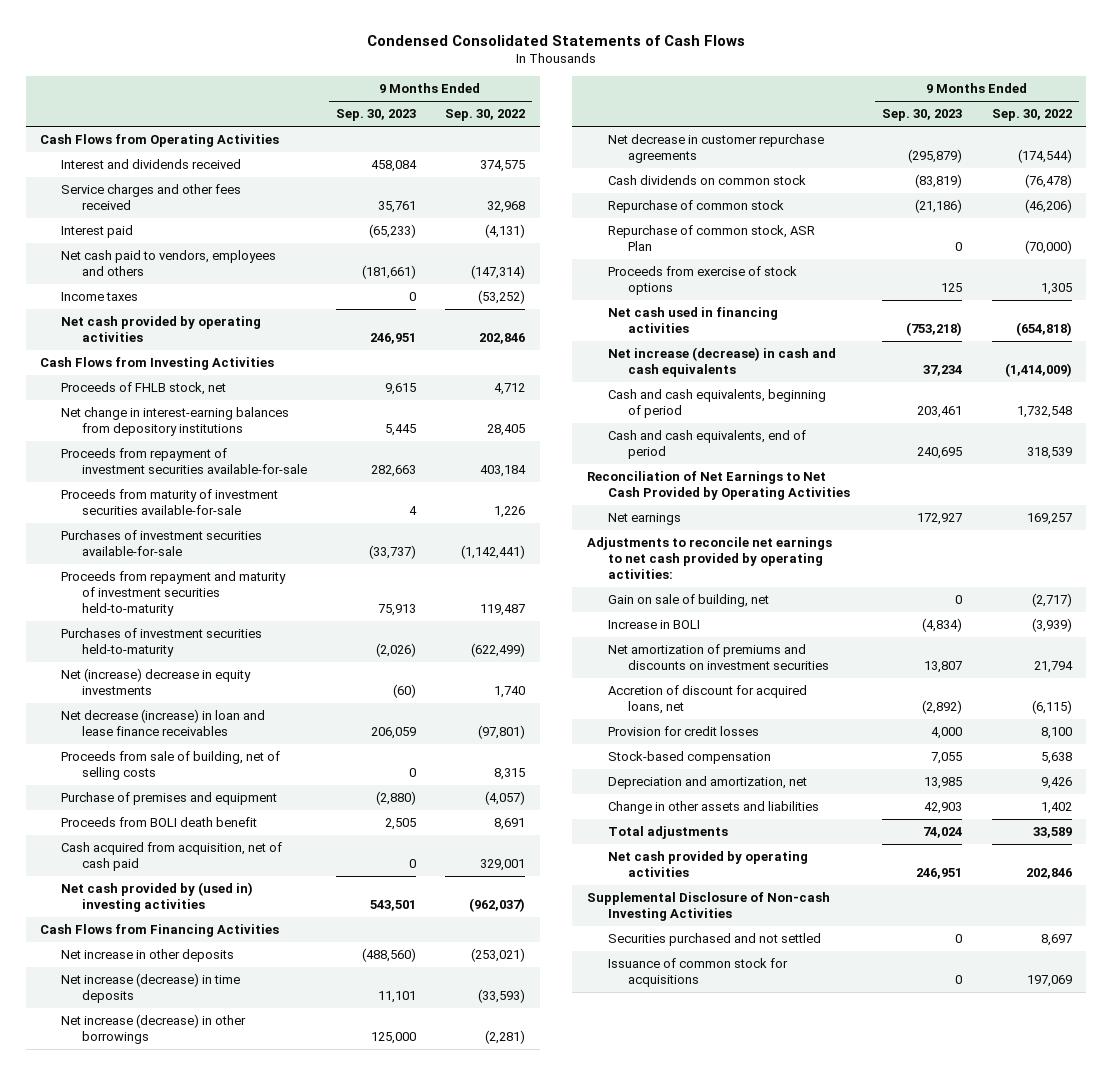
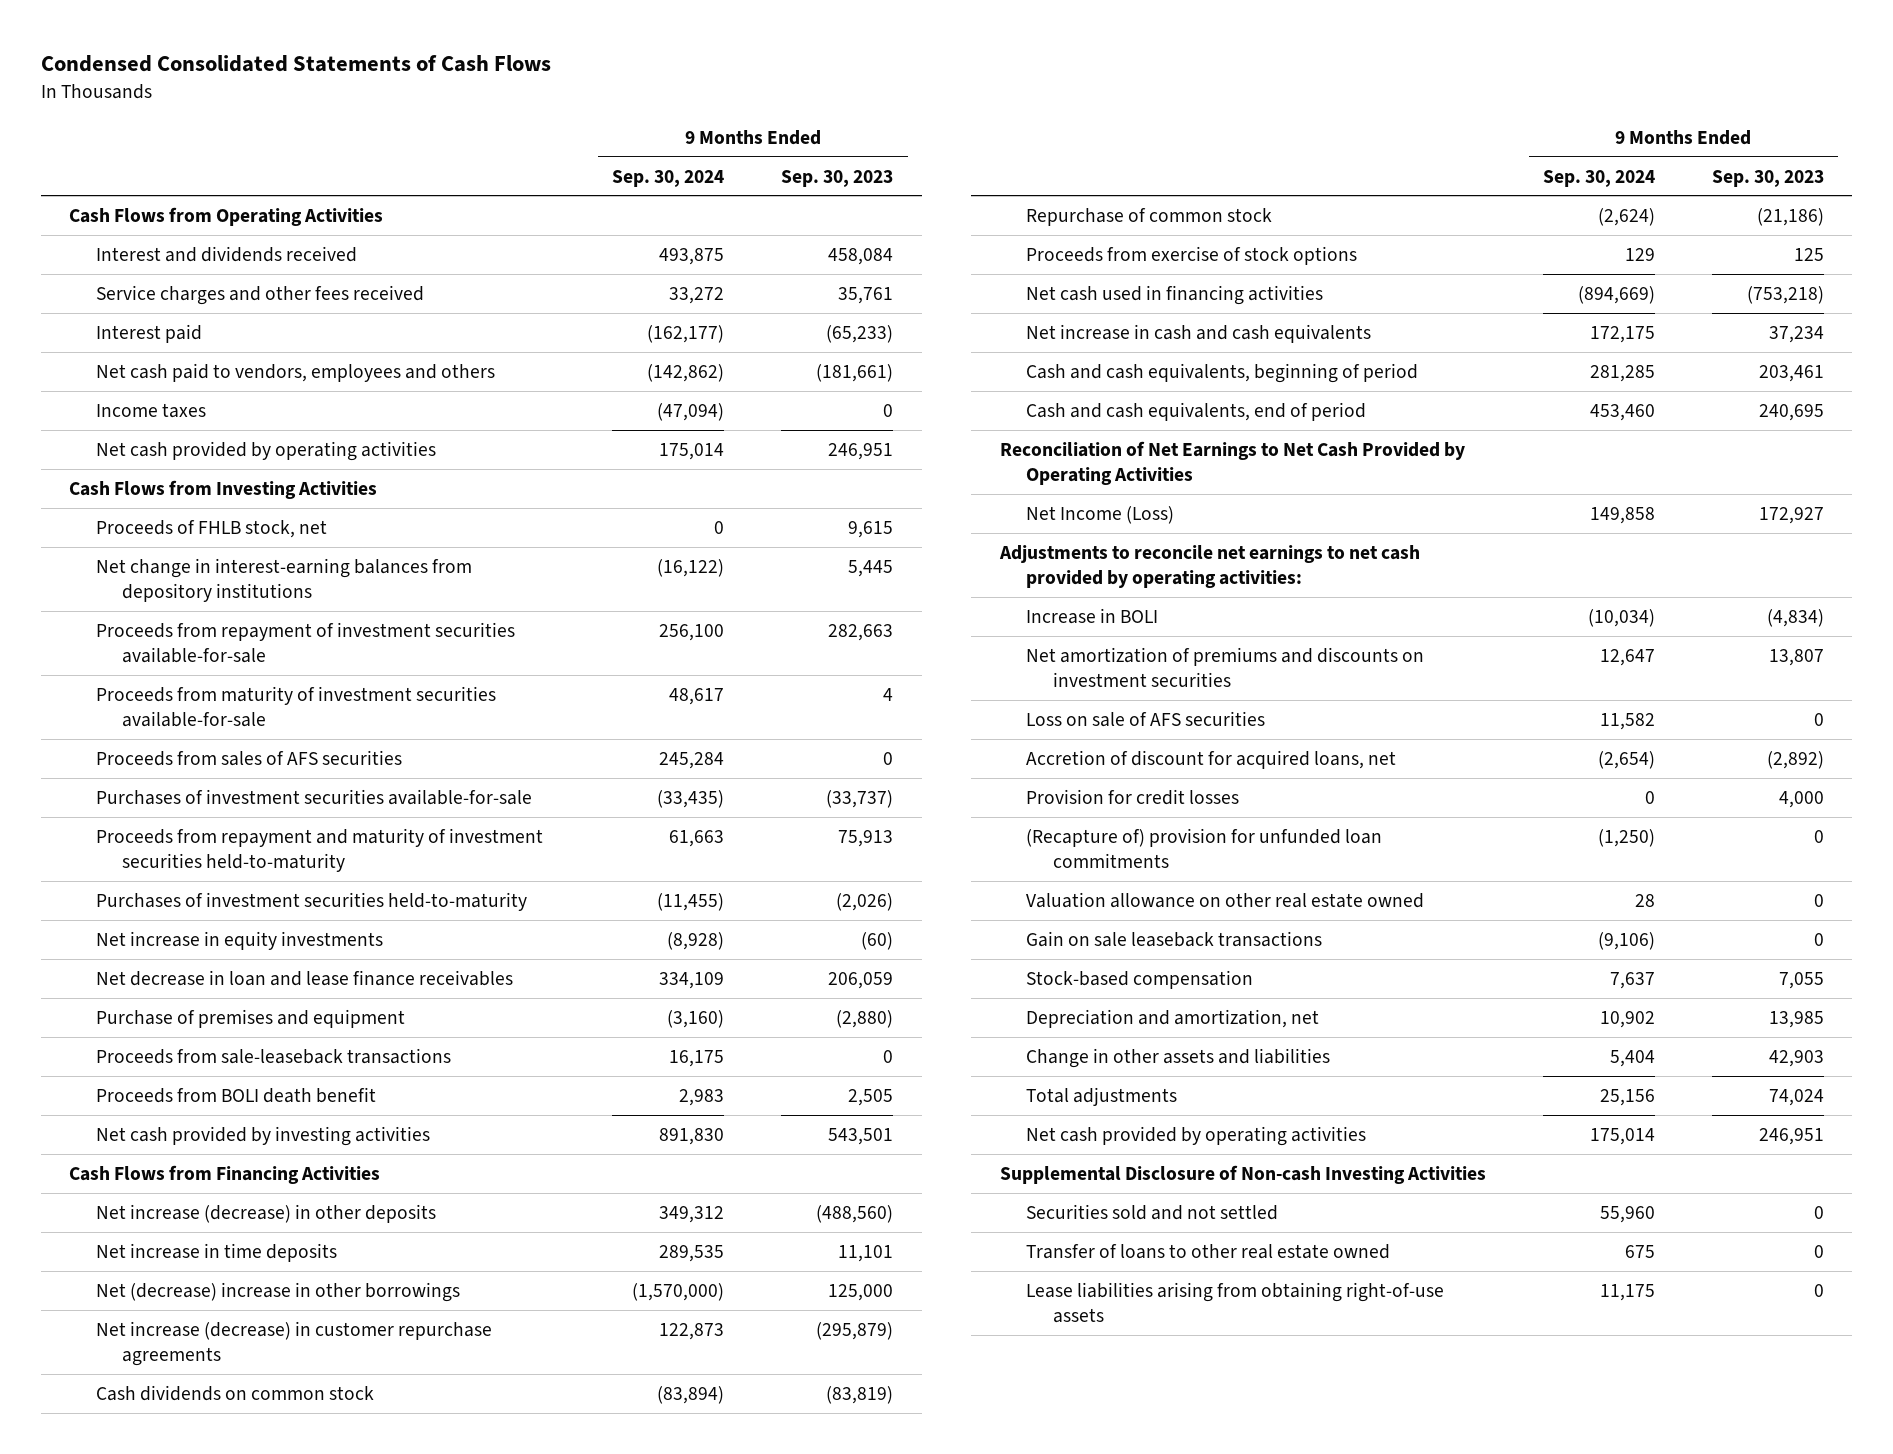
- | 9 Months Ended Sep. 30, 2023 | 9 Months Ended Sep. 30, 2022
+ | 9 Months Ended Sep. 30, 2024 | 9 Months Ended Sep. 30, 2023
+ Proceeds from sales of AFS securities | 245,284 | 0
- Net (increase) decrease in equity investments | (60) | 1,740
- Net decrease (increase) in loan and lease finance receivables | 206,059 | (97,801)
- Proceeds from sale of building, net of selling costs | 0 | 8,315
+ Net increase in equity investments | (8,928) | (60)
+ Net decrease in loan and lease finance receivables | 334,109 | 206,059
+ Proceeds from sale-leaseback transactions | 16,175 | 0
- Cash acquired from acquisition, net of cash paid | 0 | 329,001
- Net cash provided by (used in) investing activities | 543,501 | (962,037)
+ Net cash provided by investing activities | 891,830 | 543,501
- Net increase in other deposits | (488,560) | (253,021)
- Net increase (decrease) in time deposits | 11,101 | (33,593)
- Net increase (decrease) in other borrowings | 125,000 | (2,281)
- Net decrease in customer repurchase agreements | (295,879) | (174,544)
+ Net increase (decrease) in other deposits | 349,312 | (488,560)
+ Net increase in time deposits | 289,535 | 11,101
+ Net (decrease) increase in other borrowings | (1,570,000) | 125,000
+ Net increase (decrease) in customer repurchase agreements | 122,873 | (295,879)
- Repurchase of common stock, ASR Plan | 0 | (70,000)
- Net increase (decrease) in cash and cash equivalents | 37,234 | (1,414,009)
+ Net increase in cash and cash equivalents | 172,175 | 37,234
- Net earnings | 172,927 | 169,257
+ Net Income (Loss) | 149,858 | 172,927
- Gain on sale of building, net | 0 | (2,717)
+ Loss on sale of AFS securities | 11,582 | 0
+ (Recapture of) provision for unfunded loan commitments | (1,250) | 0
+ Valuation allowance on other real estate owned | 28 | 0
+ Gain on sale leaseback transactions | (9,106) | 0
- Securities purchased and not settled | 0 | 8,697
- Issuance of common stock for acquisitions | 0 | 197,069
+ Securities sold and not settled | 55,960 | 0
+ Transfer of loans to other real estate owned | 675 | 0
+ Lease liabilities arising from obtaining right-of-use assets | 11,175 | 0

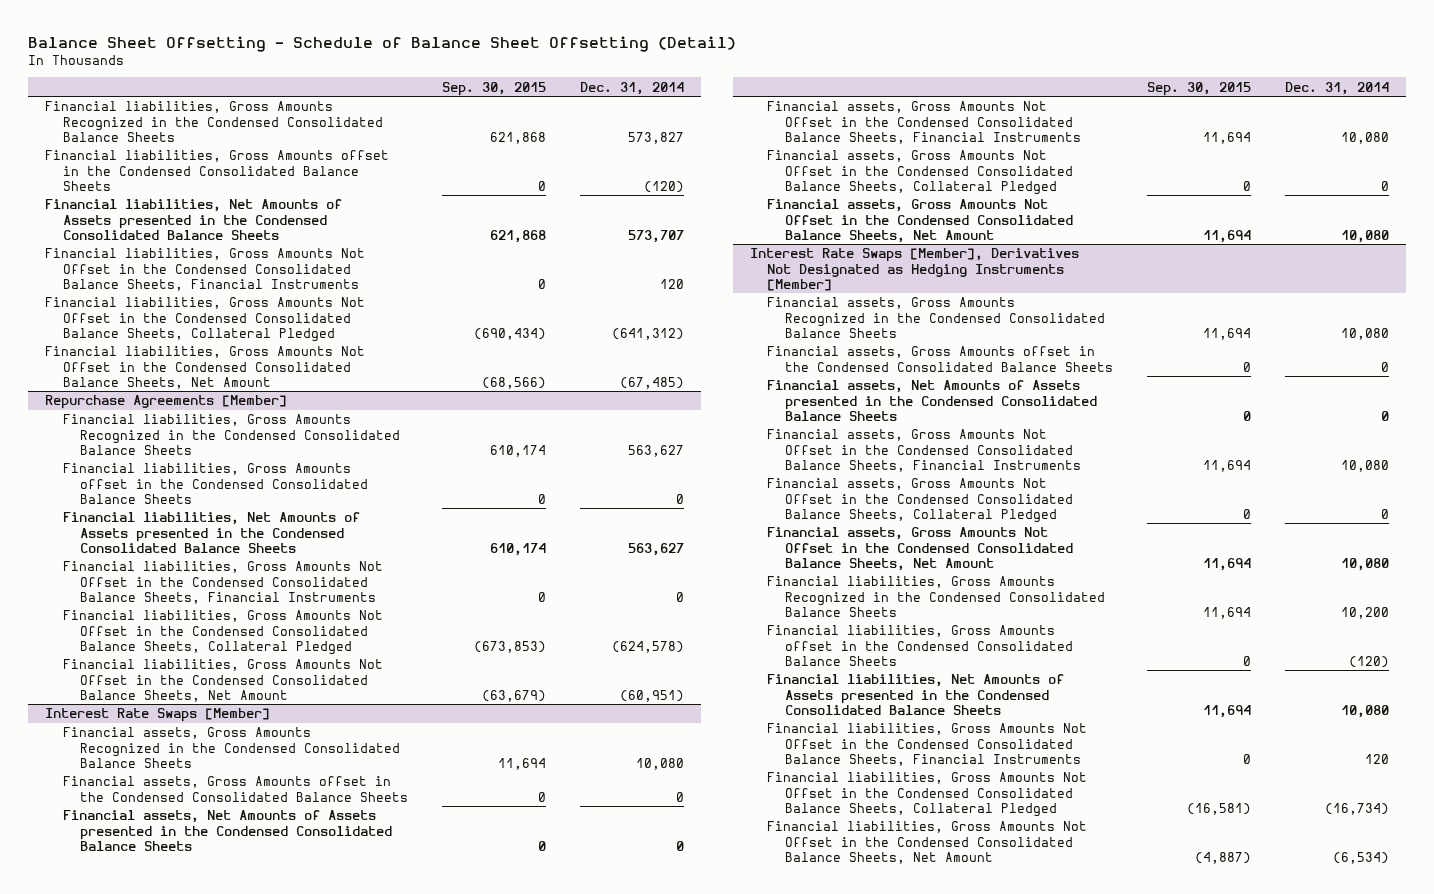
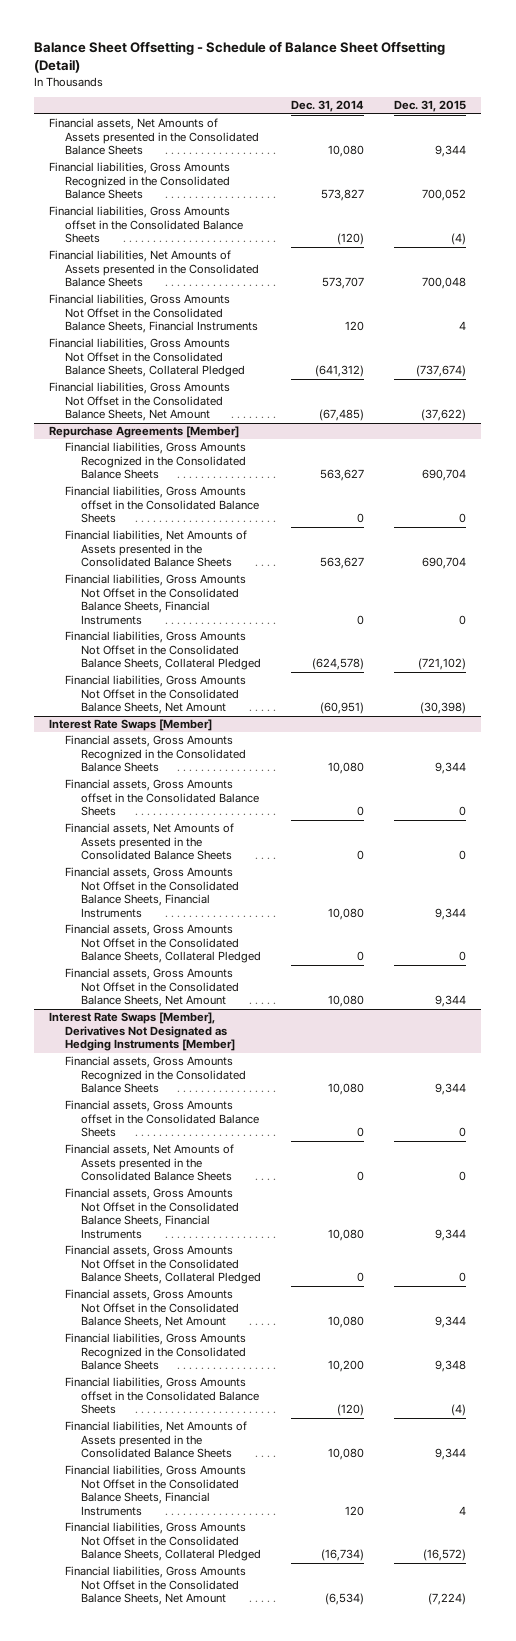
- | Sep. 30, 2015 | Dec. 31, 2014
+ | Dec. 31, 2014 | Dec. 31, 2015
- Financial liabilities, Gross Amounts Recognized in the Condensed Consolidated Balance Sheets | 621,868 | 573,827
- Financial liabilities, Gross Amounts offset in the Condensed Consolidated Balance Sheets | 0 | (120)
- Financial liabilities, Net Amounts of Assets presented in the Condensed Consolidated Balance Sheets | 621,868 | 573,707
- Financial liabilities, Gross Amounts Not Offset in the Condensed Consolidated Balance Sheets, Financial Instruments | 0 | 120
- Financial liabilities, Gross Amounts Not Offset in the Condensed Consolidated Balance Sheets, Collateral Pledged | (690,434) | (641,312)
- Financial liabilities, Gross Amounts Not Offset in the Condensed Consolidated Balance Sheets, Net Amount | (68,566) | (67,485)
+ Financial assets, Net Amounts of Assets presented in the Consolidated Balance Sheets | 10,080 | 9,344
+ Financial liabilities, Gross Amounts Recognized in the Consolidated Balance Sheets | 573,827 | 700,052
+ Financial liabilities, Gross Amounts offset in the Consolidated Balance Sheets | (120) | (4)
+ Financial liabilities, Net Amounts of Assets presented in the Consolidated Balance Sheets | 573,707 | 700,048
+ Financial liabilities, Gross Amounts Not Offset in the Consolidated Balance Sheets, Financial Instruments | 120 | 4
+ Financial liabilities, Gross Amounts Not Offset in the Consolidated Balance Sheets, Collateral Pledged | (641,312) | (737,674)
+ Financial liabilities, Gross Amounts Not Offset in the Consolidated Balance Sheets, Net Amount | (67,485) | (37,622)
@ Repurchase Agreements [Member]
- Financial liabilities, Gross Amounts Recognized in the Condensed Consolidated Balance Sheets | 610,174 | 563,627
- Financial liabilities, Gross Amounts offset in the Condensed Consolidated Balance Sheets | 0 | 0
- Financial liabilities, Net Amounts of Assets presented in the Condensed Consolidated Balance Sheets | 610,174 | 563,627
- Financial liabilities, Gross Amounts Not Offset in the Condensed Consolidated Balance Sheets, Financial Instruments | 0 | 0
- Financial liabilities, Gross Amounts Not Offset in the Condensed Consolidated Balance Sheets, Collateral Pledged | (673,853) | (624,578)
- Financial liabilities, Gross Amounts Not Offset in the Condensed Consolidated Balance Sheets, Net Amount | (63,679) | (60,951)
+ Financial liabilities, Gross Amounts Recognized in the Consolidated Balance Sheets | 563,627 | 690,704
+ Financial liabilities, Gross Amounts offset in the Consolidated Balance Sheets | 0 | 0
+ Financial liabilities, Net Amounts of Assets presented in the Consolidated Balance Sheets | 563,627 | 690,704
+ Financial liabilities, Gross Amounts Not Offset in the Consolidated Balance Sheets, Financial Instruments | 0 | 0
+ Financial liabilities, Gross Amounts Not Offset in the Consolidated Balance Sheets, Collateral Pledged | (624,578) | (721,102)
+ Financial liabilities, Gross Amounts Not Offset in the Consolidated Balance Sheets, Net Amount | (60,951) | (30,398)
@ Interest Rate Swaps [Member]
- Financial assets, Gross Amounts Recognized in the Condensed Consolidated Balance Sheets | 11,694 | 10,080
- Financial assets, Gross Amounts offset in the Condensed Consolidated Balance Sheets | 0 | 0
- Financial assets, Net Amounts of Assets presented in the Condensed Consolidated Balance Sheets | 0 | 0
- Financial assets, Gross Amounts Not Offset in the Condensed Consolidated Balance Sheets, Financial Instruments | 11,694 | 10,080
- Financial assets, Gross Amounts Not Offset in the Condensed Consolidated Balance Sheets, Collateral Pledged | 0 | 0
- Financial assets, Gross Amounts Not Offset in the Condensed Consolidated Balance Sheets, Net Amount | 11,694 | 10,080
+ Financial assets, Gross Amounts Recognized in the Consolidated Balance Sheets | 10,080 | 9,344
+ Financial assets, Gross Amounts offset in the Consolidated Balance Sheets | 0 | 0
+ Financial assets, Net Amounts of Assets presented in the Consolidated Balance Sheets | 0 | 0
+ Financial assets, Gross Amounts Not Offset in the Consolidated Balance Sheets, Financial Instruments | 10,080 | 9,344
+ Financial assets, Gross Amounts Not Offset in the Consolidated Balance Sheets, Collateral Pledged | 0 | 0
+ Financial assets, Gross Amounts Not Offset in the Consolidated Balance Sheets, Net Amount | 10,080 | 9,344
@ Interest Rate Swaps [Member], Derivatives Not Designated as Hedging Instruments [Member]
- Financial assets, Gross Amounts Recognized in the Condensed Consolidated Balance Sheets | 11,694 | 10,080
- Financial assets, Gross Amounts offset in the Condensed Consolidated Balance Sheets | 0 | 0
- Financial assets, Net Amounts of Assets presented in the Condensed Consolidated Balance Sheets | 0 | 0
- Financial assets, Gross Amounts Not Offset in the Condensed Consolidated Balance Sheets, Financial Instruments | 11,694 | 10,080
- Financial assets, Gross Amounts Not Offset in the Condensed Consolidated Balance Sheets, Collateral Pledged | 0 | 0
- Financial assets, Gross Amounts Not Offset in the Condensed Consolidated Balance Sheets, Net Amount | 11,694 | 10,080
- Financial liabilities, Gross Amounts Recognized in the Condensed Consolidated Balance Sheets | 11,694 | 10,200
- Financial liabilities, Gross Amounts offset in the Condensed Consolidated Balance Sheets | 0 | (120)
- Financial liabilities, Net Amounts of Assets presented in the Condensed Consolidated Balance Sheets | 11,694 | 10,080
- Financial liabilities, Gross Amounts Not Offset in the Condensed Consolidated Balance Sheets, Financial Instruments | 0 | 120
- Financial liabilities, Gross Amounts Not Offset in the Condensed Consolidated Balance Sheets, Collateral Pledged | (16,581) | (16,734)
- Financial liabilities, Gross Amounts Not Offset in the Condensed Consolidated Balance Sheets, Net Amount | (4,887) | (6,534)
+ Financial assets, Gross Amounts Recognized in the Consolidated Balance Sheets | 10,080 | 9,344
+ Financial assets, Gross Amounts offset in the Consolidated Balance Sheets | 0 | 0
+ Financial assets, Net Amounts of Assets presented in the Consolidated Balance Sheets | 0 | 0
+ Financial assets, Gross Amounts Not Offset in the Consolidated Balance Sheets, Financial Instruments | 10,080 | 9,344
+ Financial assets, Gross Amounts Not Offset in the Consolidated Balance Sheets, Collateral Pledged | 0 | 0
+ Financial assets, Gross Amounts Not Offset in the Consolidated Balance Sheets, Net Amount | 10,080 | 9,344
+ Financial liabilities, Gross Amounts Recognized in the Consolidated Balance Sheets | 10,200 | 9,348
+ Financial liabilities, Gross Amounts offset in the Consolidated Balance Sheets | (120) | (4)
+ Financial liabilities, Net Amounts of Assets presented in the Consolidated Balance Sheets | 10,080 | 9,344
+ Financial liabilities, Gross Amounts Not Offset in the Consolidated Balance Sheets, Financial Instruments | 120 | 4
+ Financial liabilities, Gross Amounts Not Offset in the Consolidated Balance Sheets, Collateral Pledged | (16,734) | (16,572)
+ Financial liabilities, Gross Amounts Not Offset in the Consolidated Balance Sheets, Net Amount | (6,534) | (7,224)

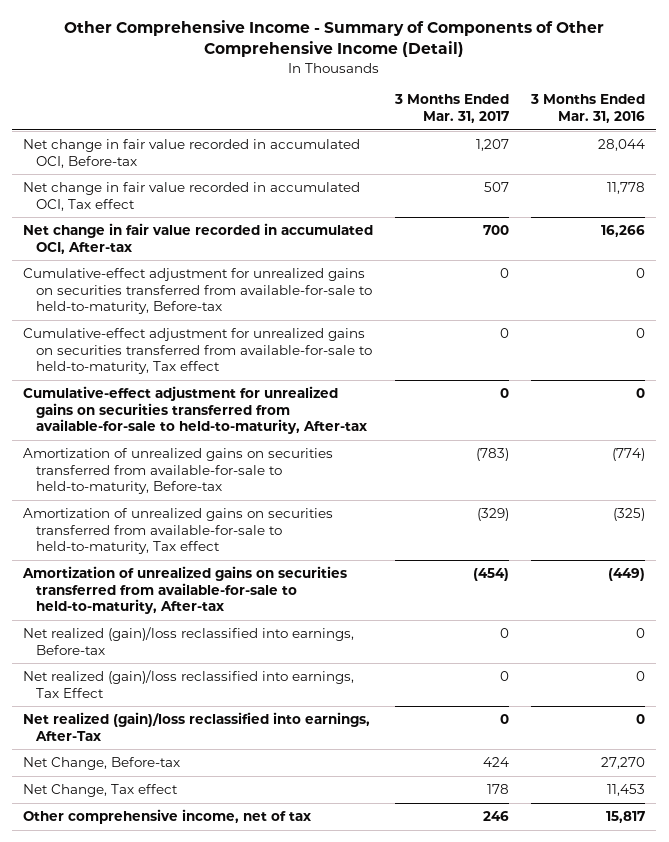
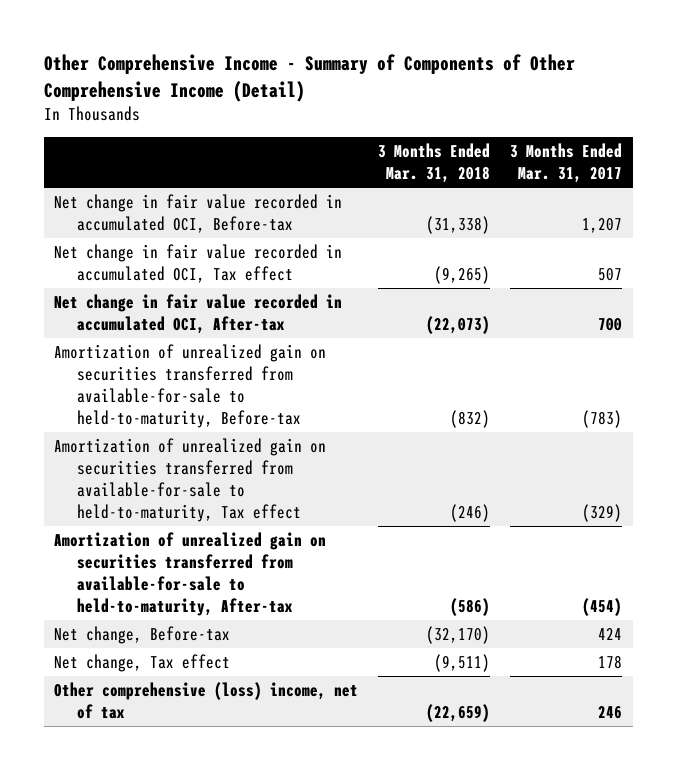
- | 3 Months Ended Mar. 31, 2017 | 3 Months Ended Mar. 31, 2016
+ | 3 Months Ended Mar. 31, 2018 | 3 Months Ended Mar. 31, 2017
- Cumulative-effect adjustment for unrealized gains on securities transferred from available-for-sale to held-to-maturity, Before-tax | 0 | 0
- Cumulative-effect adjustment for unrealized gains on securities transferred from available-for-sale to held-to-maturity, Tax effect | 0 | 0
- Cumulative-effect adjustment for unrealized gains on securities transferred from available-for-sale to held-to-maturity, After-tax | 0 | 0
- Amortization of unrealized gains on securities transferred from available-for-sale to held-to-maturity, Before-tax | (783) | (774)
- Amortization of unrealized gains on securities transferred from available-for-sale to held-to-maturity, Tax effect | (329) | (325)
- Amortization of unrealized gains on securities transferred from available-for-sale to held-to-maturity, After-tax | (454) | (449)
- Net realized (gain)/loss reclassified into earnings, Before-tax | 0 | 0
- Net realized (gain)/loss reclassified into earnings, Tax Effect | 0 | 0
- Net realized (gain)/loss reclassified into earnings, After-Tax | 0 | 0
- Net Change, Before-tax | 424 | 27,270
- Net Change, Tax effect | 178 | 11,453
- Other comprehensive income, net of tax | 246 | 15,817
+ Amortization of unrealized gain on securities transferred from available-for-sale to held-to-maturity, Before-tax | (832) | (783)
+ Amortization of unrealized gain on securities transferred from available-for-sale to held-to-maturity, Tax effect | (246) | (329)
+ Amortization of unrealized gain on securities transferred from available-for-sale to held-to-maturity, After-tax | (586) | (454)
+ Net change, Before-tax | (32,170) | 424
+ Net change, Tax effect | (9,511) | 178
+ Other comprehensive (loss) income, net of tax | (22,659) | 246

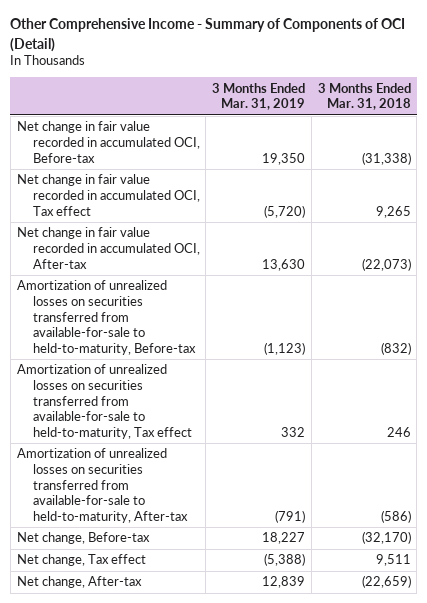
- Other Comprehensive Income - Summary of Components of Other Comprehensive Income (Detail)
+ Other Comprehensive Income - Summary of Components of OCI (Detail)
- | 3 Months Ended Mar. 31, 2018 | 3 Months Ended Mar. 31, 2017
+ | 3 Months Ended Mar. 31, 2019 | 3 Months Ended Mar. 31, 2018
- Net change in fair value recorded in accumulated OCI, Tax effect | (9,265) | 507
+ Net change in fair value recorded in accumulated OCI, Tax effect | (5,720) | 9,265
- Amortization of unrealized gain on securities transferred from available-for-sale to held-to-maturity, Before-tax | (832) | (783)
- Amortization of unrealized gain on securities transferred from available-for-sale to held-to-maturity, Tax effect | (246) | (329)
- Amortization of unrealized gain on securities transferred from available-for-sale to held-to-maturity, After-tax | (586) | (454)
+ Amortization of unrealized losses on securities transferred from available-for-sale to held-to-maturity, Before-tax | (1,123) | (832)
+ Amortization of unrealized losses on securities transferred from available-for-sale to held-to-maturity, Tax effect | 332 | 246
+ Amortization of unrealized losses on securities transferred from available-for-sale to held-to-maturity, After-tax | (791) | (586)
- Net change, Tax effect | (9,511) | 178
- Other comprehensive (loss) income, net of tax | (22,659) | 246
+ Net change, Tax effect | (5,388) | 9,511
+ Net change, After-tax | 12,839 | (22,659)

